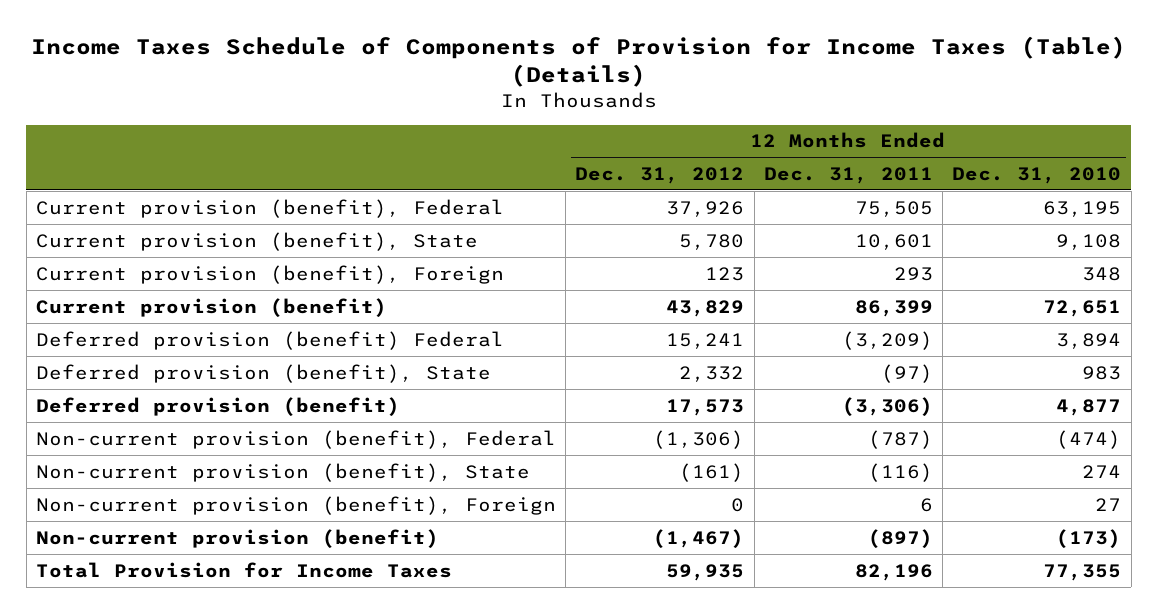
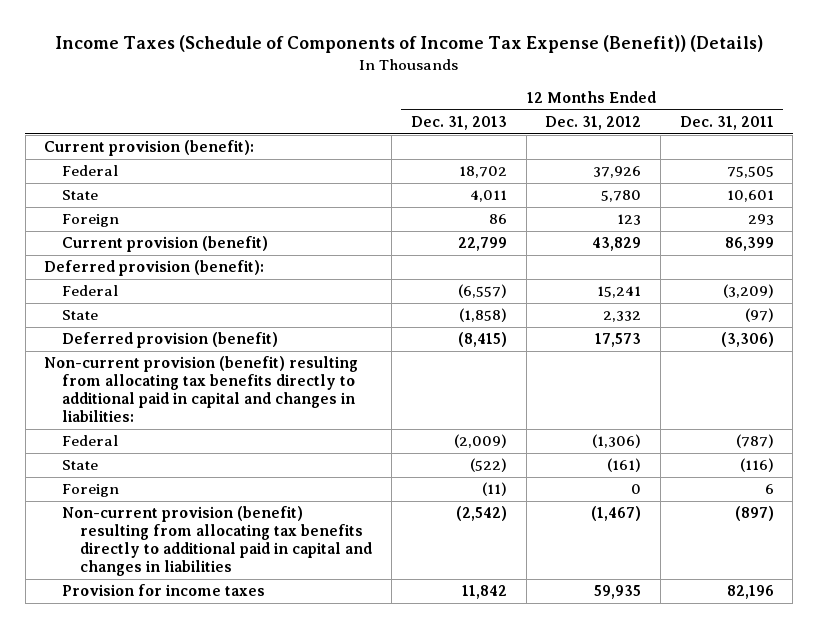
- Income Taxes Schedule of Components of Provision for Income Taxes (Table) (Details)
+ Income Taxes (Schedule of Components of Income Tax Expense (Benefit)) (Details)
- | 12 Months Ended Dec. 31, 2012 | 12 Months Ended Dec. 31, 2011 | 12 Months Ended Dec. 31, 2010
+ | 12 Months Ended Dec. 31, 2013 | 12 Months Ended Dec. 31, 2012 | 12 Months Ended Dec. 31, 2011
- Current provision (benefit), Federal | 37,926 | 75,505 | 63,195
- Current provision (benefit), State | 5,780 | 10,601 | 9,108
- Current provision (benefit), Foreign | 123 | 293 | 348
+ Current provision (benefit):
+ Federal | 18,702 | 37,926 | 75,505
+ State | 4,011 | 5,780 | 10,601
+ Foreign | 86 | 123 | 293
- Deferred provision (benefit) Federal | 15,241 | (3,209) | 3,894
- Deferred provision (benefit), State | 2,332 | (97) | 983
+ Deferred provision (benefit):
+ Federal | (6,557) | 15,241 | (3,209)
+ State | (1,858) | 2,332 | (97)
- Non-current provision (benefit), Federal | (1,306) | (787) | (474)
- Non-current provision (benefit), State | (161) | (116) | 274
- Non-current provision (benefit), Foreign | 0 | 6 | 27
- Non-current provision (benefit) | (1,467) | (897) | (173)
- Total Provision for Income Taxes | 59,935 | 82,196 | 77,355
+ Non-current provision (benefit) resulting from allocating tax benefits directly to additional paid in capital and changes in liabilities:
+ Federal | (2,009) | (1,306) | (787)
+ State | (522) | (161) | (116)
+ Foreign | (11) | 0 | 6
+ Non-current provision (benefit) resulting from allocating tax benefits directly to additional paid in capital and changes in liabilities | (2,542) | (1,467) | (897)
+ Provision for income taxes | 11,842 | 59,935 | 82,196

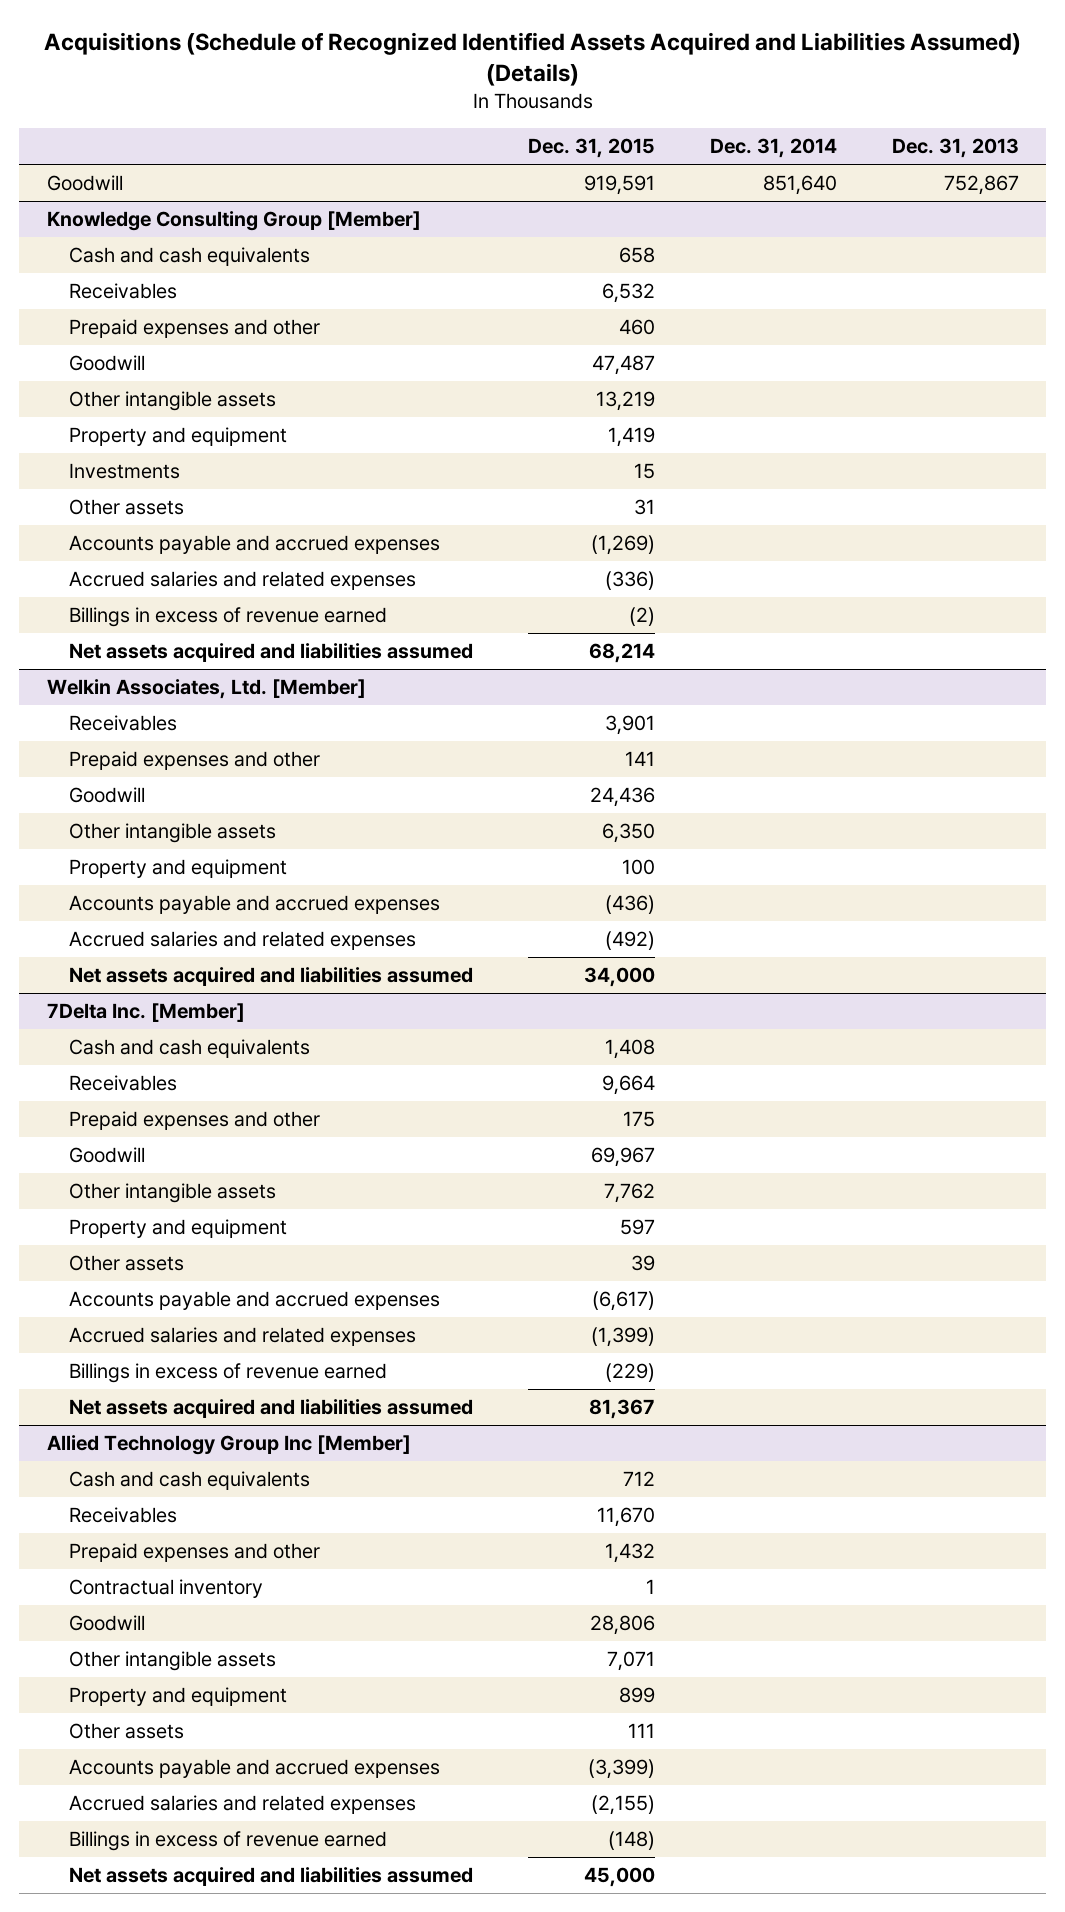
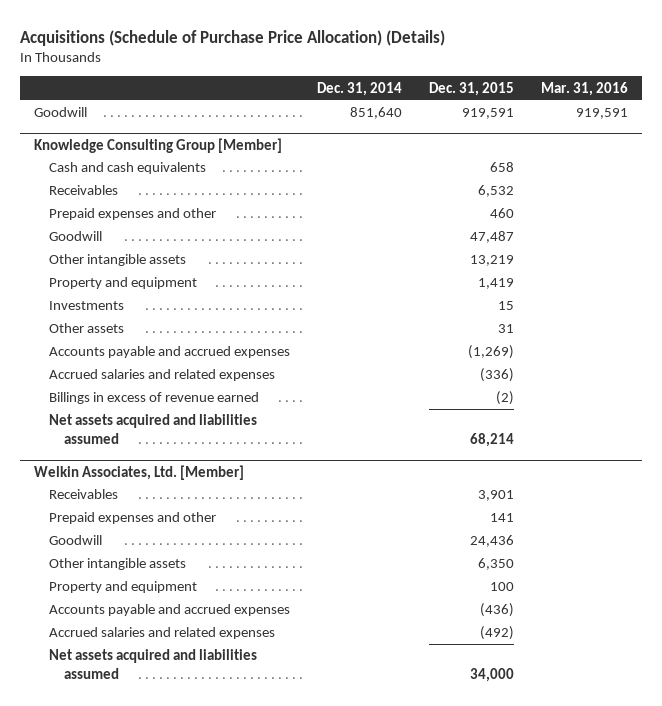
- Acquisitions (Schedule of Recognized Identified Assets Acquired and Liabilities Assumed) (Details)
+ Acquisitions (Schedule of Purchase Price Allocation) (Details)
- | Dec. 31, 2015 | Dec. 31, 2014 | Dec. 31, 2013
+ | Dec. 31, 2014 | Dec. 31, 2015 | Mar. 31, 2016
- 7Delta Inc. [Member]
- Cash and cash equivalents | 1,408 | |
- Receivables | 9,664 | |
- Prepaid expenses and other | 175 | |
- Goodwill | 69,967 | |
- Other intangible assets | 7,762 | |
- Property and equipment | 597 | |
- Other assets | 39 | |
- Accounts payable and accrued expenses | (6,617) | |
- Accrued salaries and related expenses | (1,399) | |
- Billings in excess of revenue earned | (229) | |
- Net assets acquired and liabilities assumed | 81,367 | |
- Allied Technology Group Inc [Member]
- Cash and cash equivalents | 712 | |
- Receivables | 11,670 | |
- Prepaid expenses and other | 1,432 | |
- Contractual inventory | 1 | |
- Goodwill | 28,806 | |
- Other intangible assets | 7,071 | |
- Property and equipment | 899 | |
- Other assets | 111 | |
- Accounts payable and accrued expenses | (3,399) | |
- Accrued salaries and related expenses | (2,155) | |
- Billings in excess of revenue earned | (148) | |
- Net assets acquired and liabilities assumed | 45,000 | |

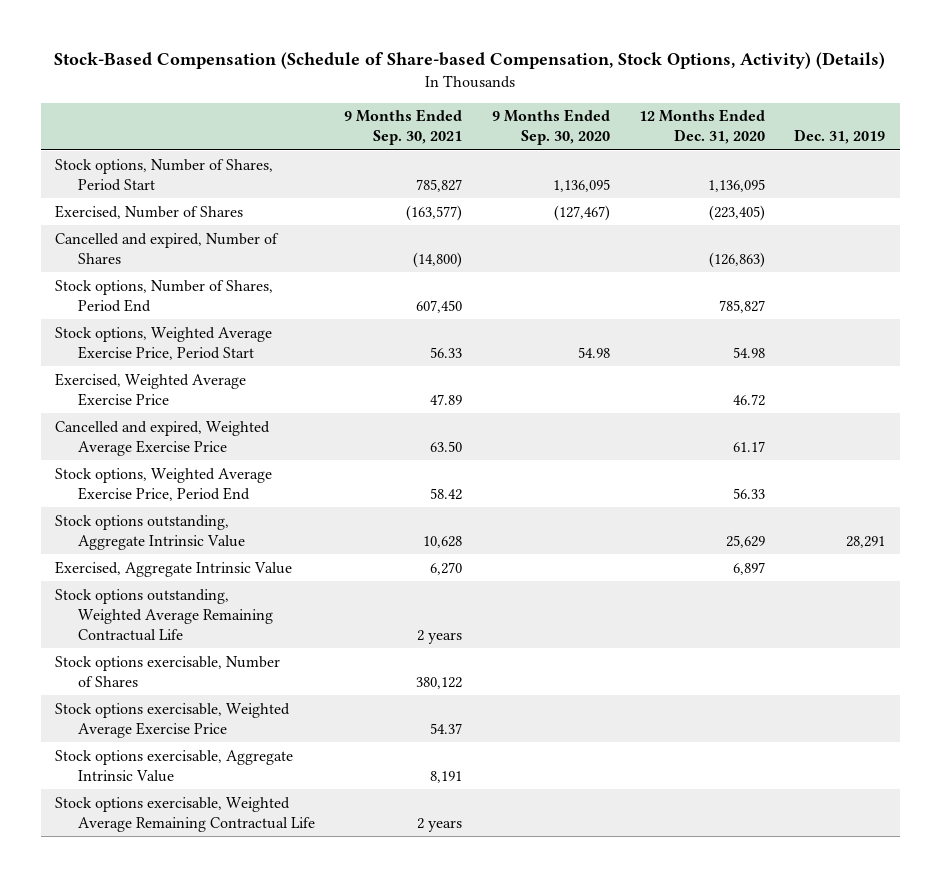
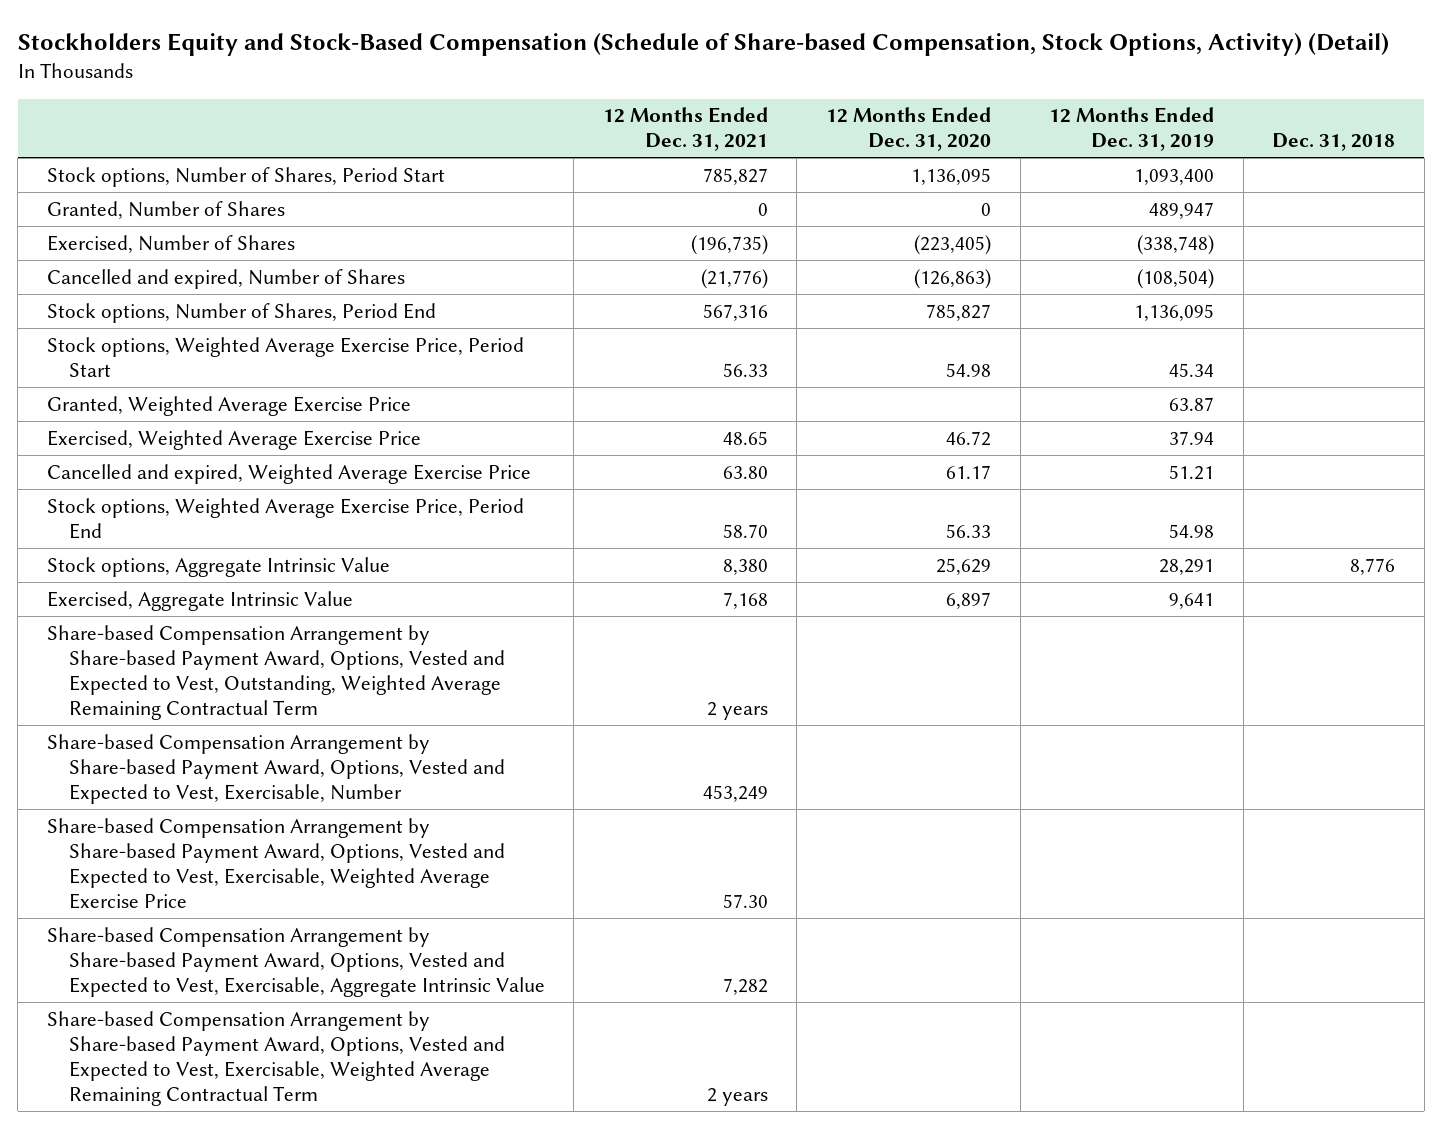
- Stock-Based Compensation (Schedule of Share-based Compensation, Stock Options, Activity) (Details)
+ Stockholders Equity and Stock-Based Compensation (Schedule of Share-based Compensation, Stock Options, Activity) (Detail)
- | 9 Months Ended Sep. 30, 2021 | 9 Months Ended Sep. 30, 2020 | 12 Months Ended Dec. 31, 2020 | Dec. 31, 2019
+ | 12 Months Ended Dec. 31, 2021 | 12 Months Ended Dec. 31, 2020 | 12 Months Ended Dec. 31, 2019 | Dec. 31, 2018
+ Granted, Number of Shares | 0 | 0 | 489,947 |
+ Granted, Weighted Average Exercise Price | | | 63.87 |
- Stock options outstanding, Aggregate Intrinsic Value | 10,628 | | 25,629 | 28,291
+ Stock options, Aggregate Intrinsic Value | 8,380 | 25,629 | 28,291 | 8,776
- Stock options outstanding, Weighted Average Remaining Contractual Life | 2 years | | |
- Stock options exercisable, Number of Shares | 380,122 | | |
- Stock options exercisable, Weighted Average Exercise Price | 54.37 | | |
- Stock options exercisable, Aggregate Intrinsic Value | 8,191 | | |
- Stock options exercisable, Weighted Average Remaining Contractual Life | 2 years | | |
+ Share-based Compensation Arrangement by Share-based Payment Award, Options, Vested and Expected to Vest, Outstanding, Weighted Average Remaining Contractual Term | 2 years | | |
+ Share-based Compensation Arrangement by Share-based Payment Award, Options, Vested and Expected to Vest, Exercisable, Number | 453,249 | | |
+ Share-based Compensation Arrangement by Share-based Payment Award, Options, Vested and Expected to Vest, Exercisable, Weighted Average Exercise Price | 57.30 | | |
+ Share-based Compensation Arrangement by Share-based Payment Award, Options, Vested and Expected to Vest, Exercisable, Aggregate Intrinsic Value | 7,282 | | |
+ Share-based Compensation Arrangement by Share-based Payment Award, Options, Vested and Expected to Vest, Exercisable, Weighted Average Remaining Contractual Term | 2 years | | |

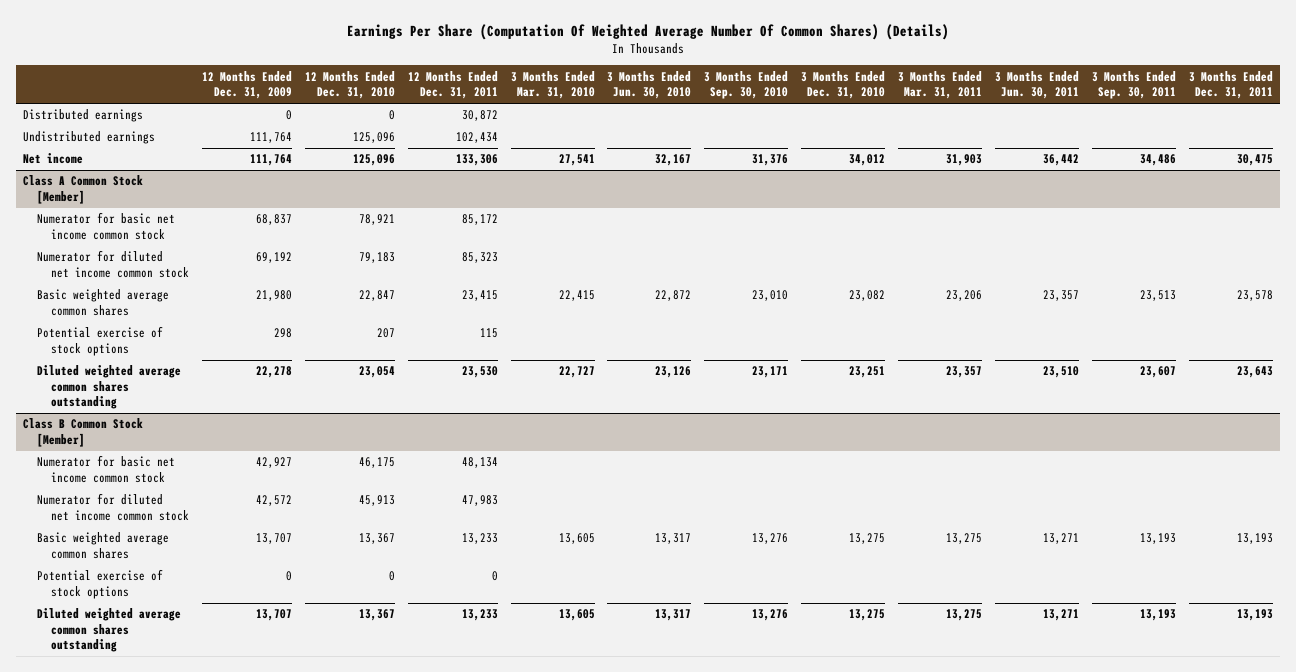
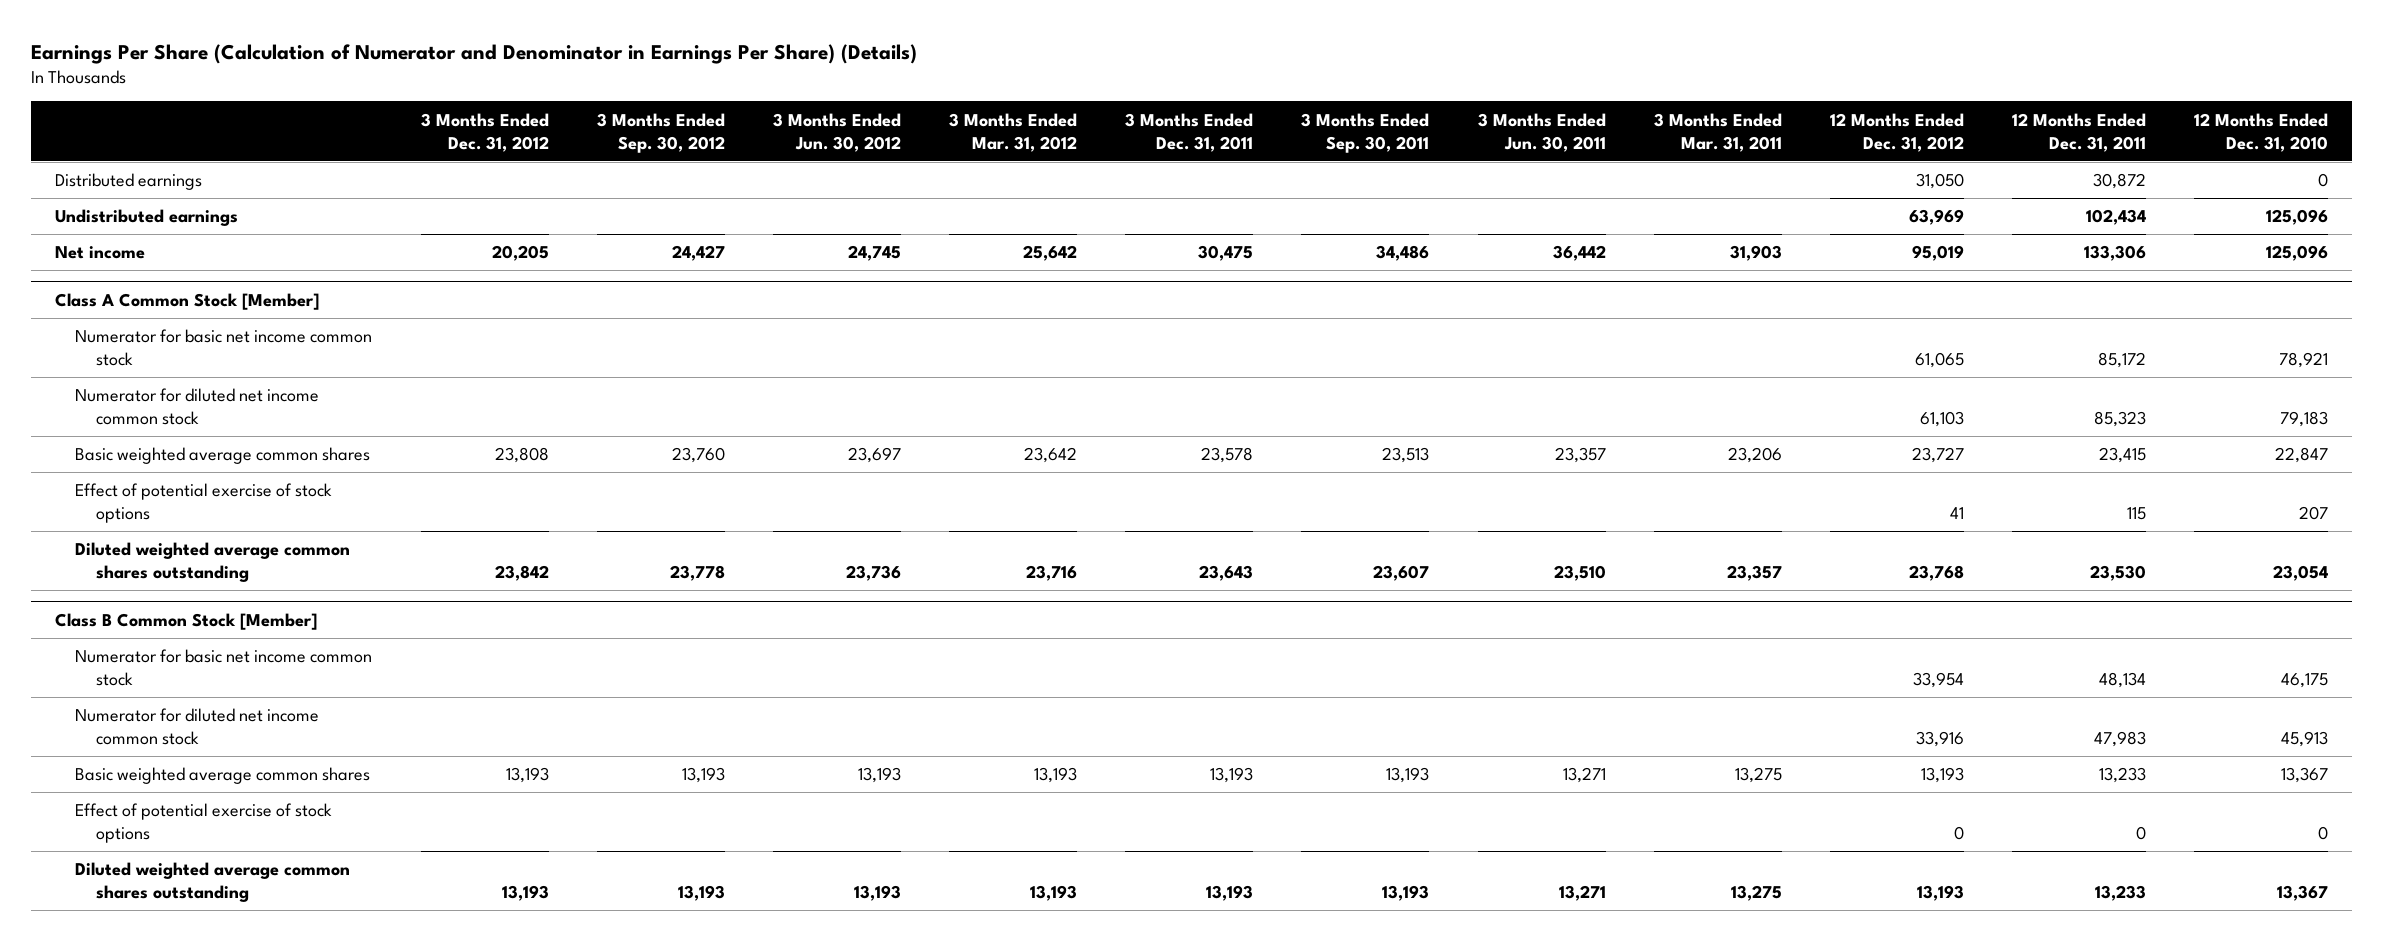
- Earnings Per Share (Computation Of Weighted Average Number Of Common Shares) (Details)
+ Earnings Per Share (Calculation of Numerator and Denominator in Earnings Per Share) (Details)
- | 12 Months Ended Dec. 31, 2009 | 12 Months Ended Dec. 31, 2010 | 12 Months Ended Dec. 31, 2011 | 3 Months Ended Mar. 31, 2010 | 3 Months Ended Jun. 30, 2010 | 3 Months Ended Sep. 30, 2010 | 3 Months Ended Dec. 31, 2010 | 3 Months Ended Mar. 31, 2011 | 3 Months Ended Jun. 30, 2011 | 3 Months Ended Sep. 30, 2011 | 3 Months Ended Dec. 31, 2011
+ | 3 Months Ended Dec. 31, 2012 | 3 Months Ended Sep. 30, 2012 | 3 Months Ended Jun. 30, 2012 | 3 Months Ended Mar. 31, 2012 | 3 Months Ended Dec. 31, 2011 | 3 Months Ended Sep. 30, 2011 | 3 Months Ended Jun. 30, 2011 | 3 Months Ended Mar. 31, 2011 | 12 Months Ended Dec. 31, 2012 | 12 Months Ended Dec. 31, 2011 | 12 Months Ended Dec. 31, 2010
@ Class A Common Stock [Member]
- Potential exercise of stock options | 298 | 207 | 115 | | | | | | | |
+ Effect of potential exercise of stock options | | | | | | | | | 41 | 115 | 207
@ Class B Common Stock [Member]
- Potential exercise of stock options | 0 | 0 | 0 | | | | | | | |
+ Effect of potential exercise of stock options | | | | | | | | | 0 | 0 | 0

